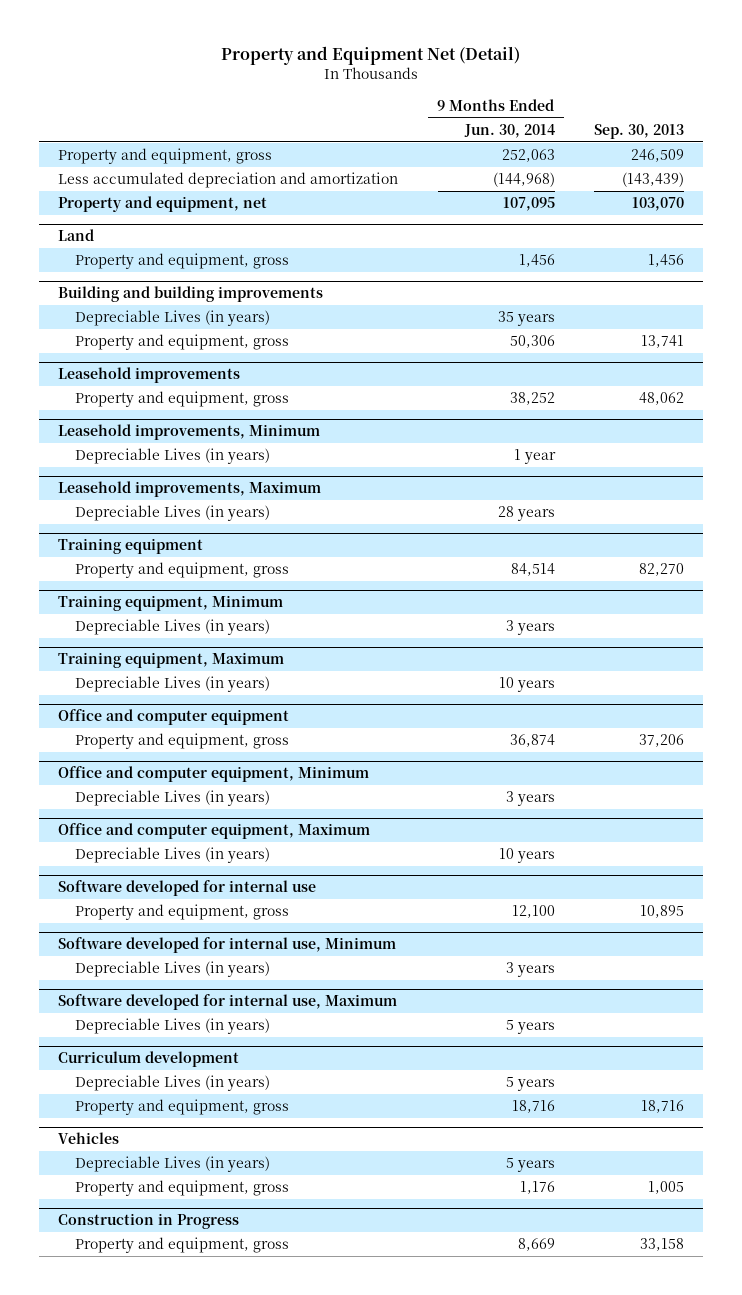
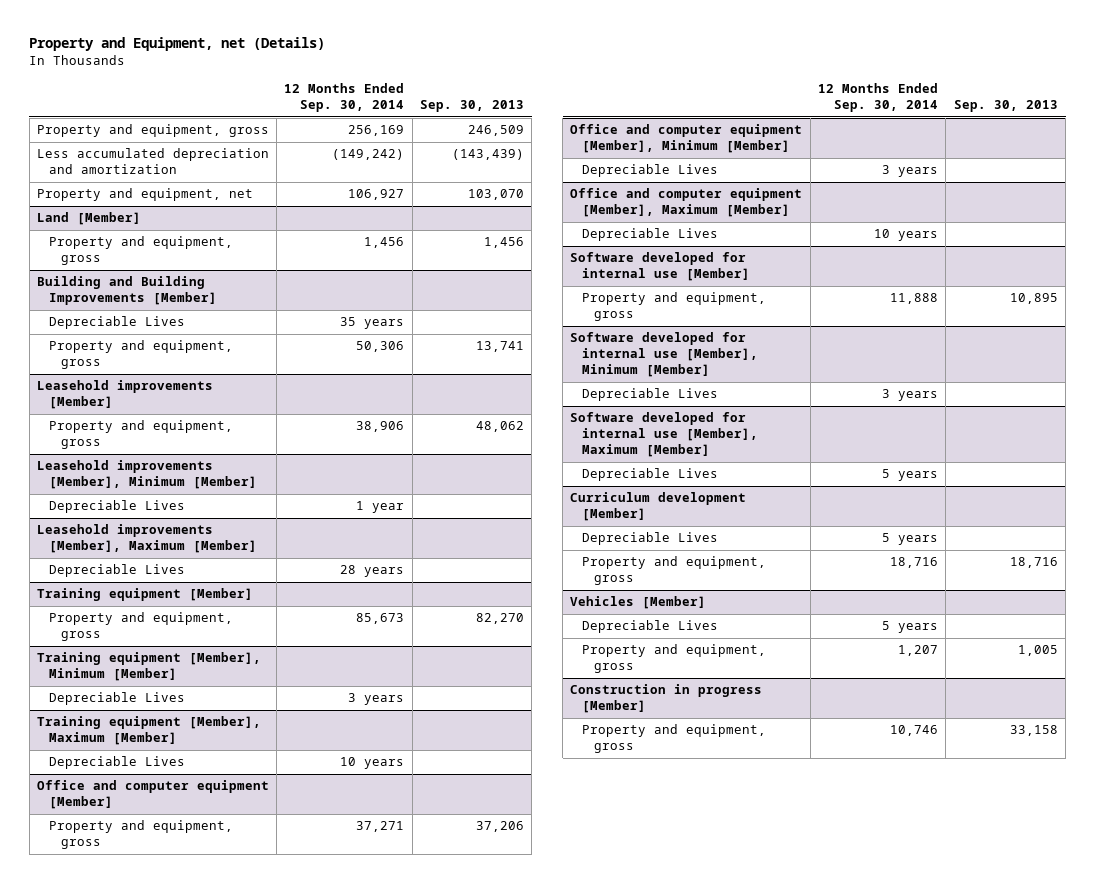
- Property and Equipment Net (Detail)
+ Property and Equipment, net (Details)
- | 9 Months Ended Jun. 30, 2014 | Sep. 30, 2013
+ | 12 Months Ended Sep. 30, 2014 | Sep. 30, 2013
- Land
+ Land [Member]
- Building and building improvements
- Depreciable Lives (in years) | 35 years |
+ Building and Building Improvements [Member]
+ Depreciable Lives | 35 years |
- Leasehold improvements
+ Leasehold improvements [Member]
- Leasehold improvements, Minimum
- Depreciable Lives (in years) | 1 year |
- Leasehold improvements, Maximum
- Depreciable Lives (in years) | 28 years |
- Training equipment
+ Leasehold improvements [Member], Minimum [Member]
+ Depreciable Lives | 1 year |
+ Leasehold improvements [Member], Maximum [Member]
+ Depreciable Lives | 28 years |
+ Training equipment [Member]
- Training equipment, Minimum
- Depreciable Lives (in years) | 3 years |
- Training equipment, Maximum
- Depreciable Lives (in years) | 10 years |
- Office and computer equipment
+ Training equipment [Member], Minimum [Member]
+ Depreciable Lives | 3 years |
+ Training equipment [Member], Maximum [Member]
+ Depreciable Lives | 10 years |
+ Office and computer equipment [Member]
- Office and computer equipment, Minimum
- Depreciable Lives (in years) | 3 years |
- Office and computer equipment, Maximum
- Depreciable Lives (in years) | 10 years |
- Software developed for internal use
+ Office and computer equipment [Member], Minimum [Member]
+ Depreciable Lives | 3 years |
+ Office and computer equipment [Member], Maximum [Member]
+ Depreciable Lives | 10 years |
+ Software developed for internal use [Member]
- Software developed for internal use, Minimum
- Depreciable Lives (in years) | 3 years |
- Software developed for internal use, Maximum
- Depreciable Lives (in years) | 5 years |
- Curriculum development
- Depreciable Lives (in years) | 5 years |
+ Software developed for internal use [Member], Minimum [Member]
+ Depreciable Lives | 3 years |
+ Software developed for internal use [Member], Maximum [Member]
+ Depreciable Lives | 5 years |
+ Curriculum development [Member]
+ Depreciable Lives | 5 years |
- Vehicles
- Depreciable Lives (in years) | 5 years |
+ Vehicles [Member]
+ Depreciable Lives | 5 years |
- Construction in Progress
+ Construction in progress [Member]

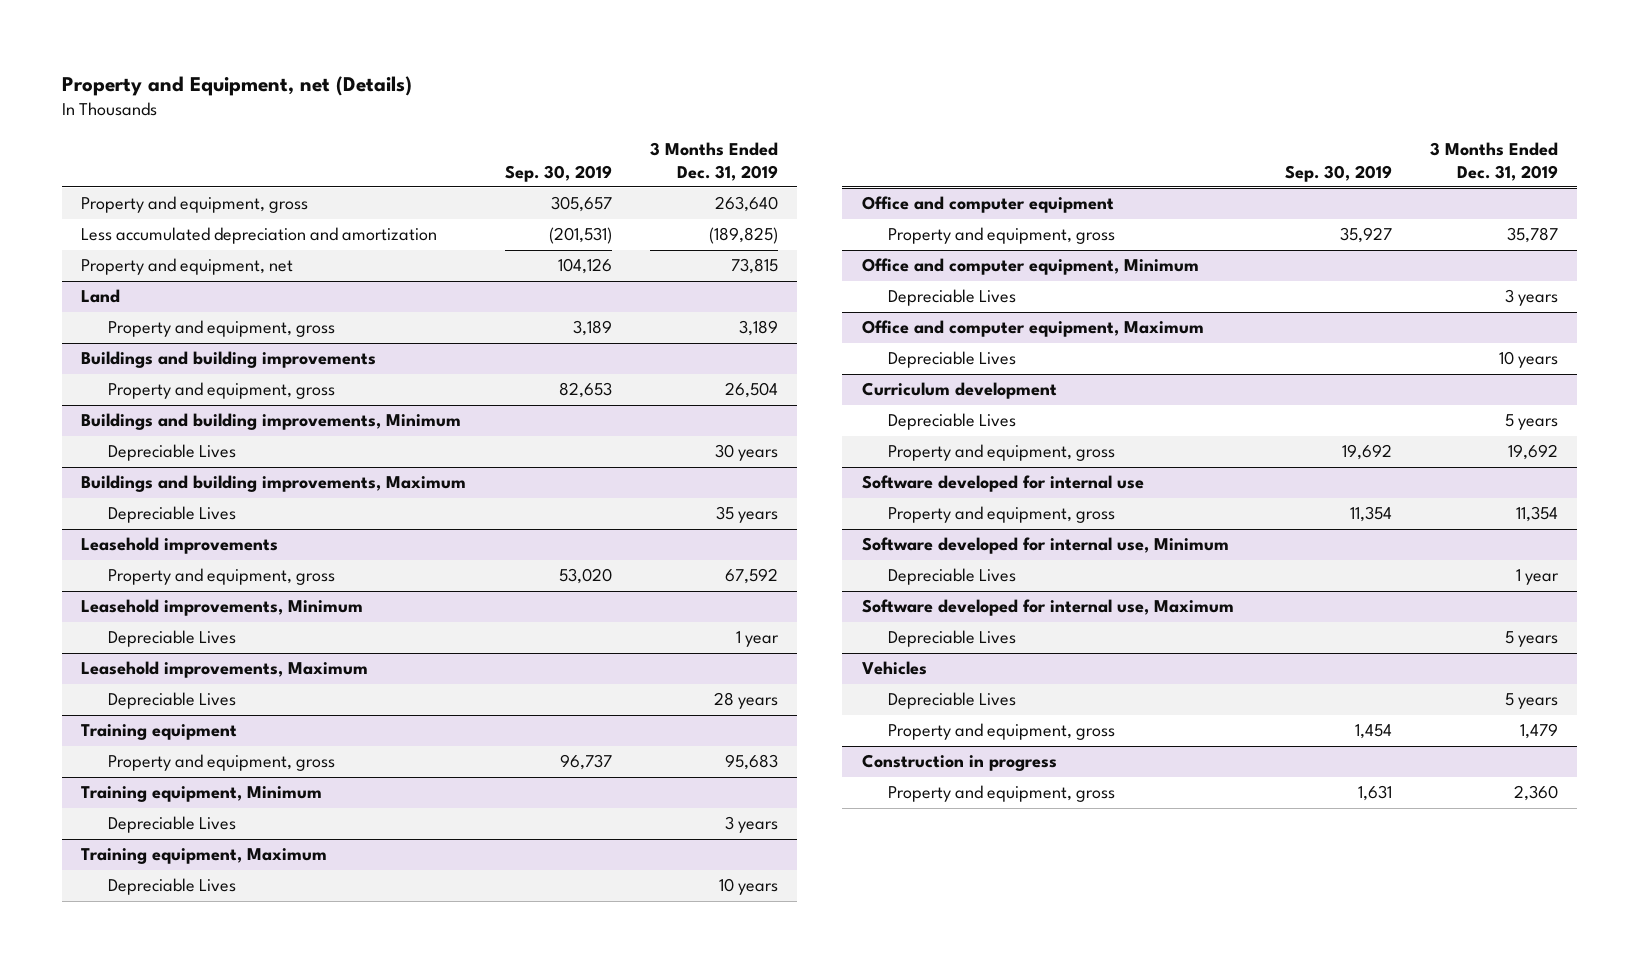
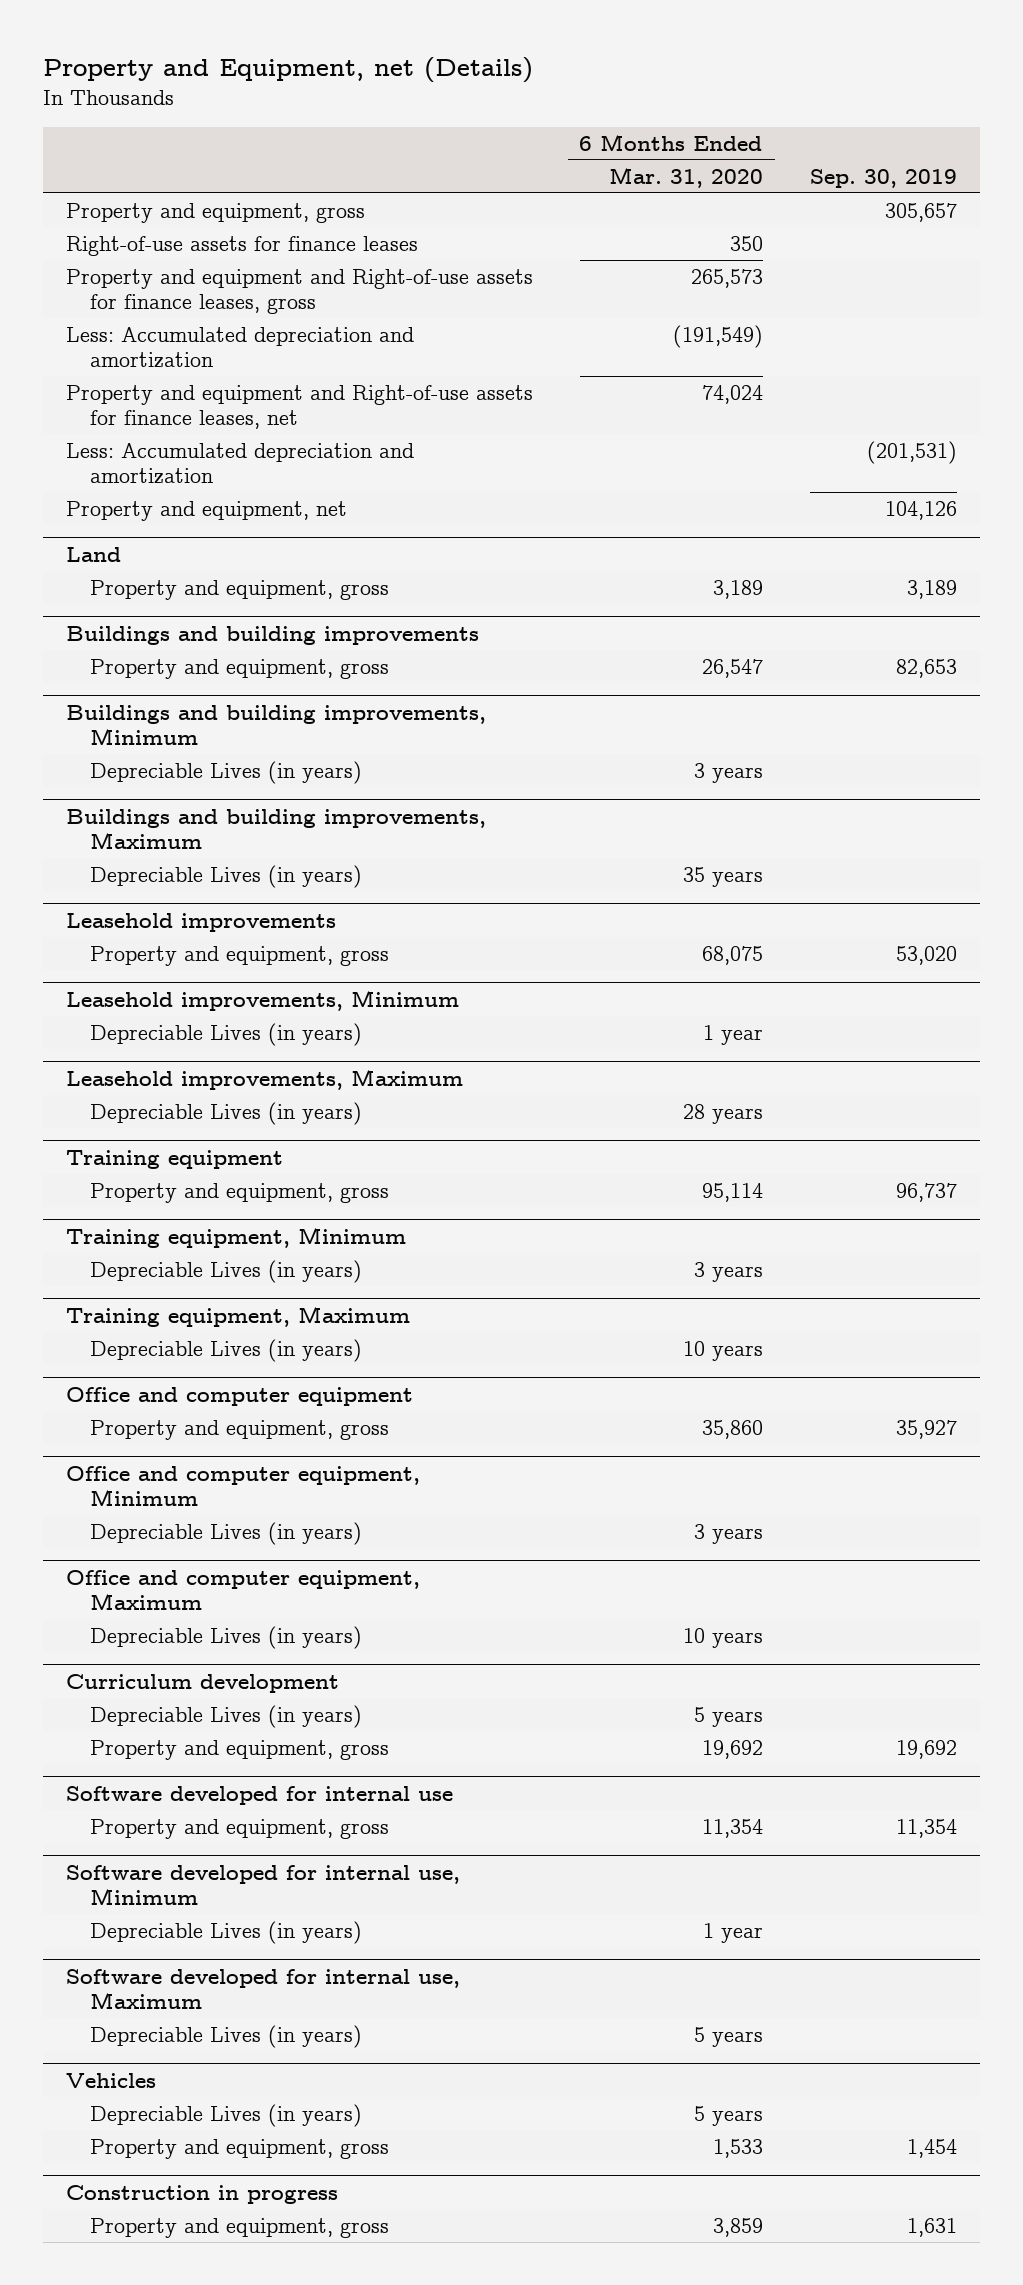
- | Sep. 30, 2019 | 3 Months Ended Dec. 31, 2019
+ | 6 Months Ended Mar. 31, 2020 | Sep. 30, 2019
- Less accumulated depreciation and amortization | (201,531) | (189,825)
+ Right-of-use assets for finance leases | 350 |
+ Property and equipment and Right-of-use assets for finance leases, gross | 265,573 |
+ Less: Accumulated depreciation and amortization | (191,549) |
+ Property and equipment and Right-of-use assets for finance leases, net | 74,024 |
+ Less: Accumulated depreciation and amortization | | (201,531)
@ Buildings and building improvements, Minimum
- Depreciable Lives | | 30 years
+ Depreciable Lives (in years) | 3 years |
@ Buildings and building improvements, Maximum
- Depreciable Lives | | 35 years
+ Depreciable Lives (in years) | 35 years |
@ Leasehold improvements, Minimum
- Depreciable Lives | | 1 year
+ Depreciable Lives (in years) | 1 year |
@ Leasehold improvements, Maximum
- Depreciable Lives | | 28 years
+ Depreciable Lives (in years) | 28 years |
@ Training equipment, Minimum
- Depreciable Lives | | 3 years
+ Depreciable Lives (in years) | 3 years |
@ Training equipment, Maximum
- Depreciable Lives | | 10 years
+ Depreciable Lives (in years) | 10 years |
@ Office and computer equipment, Minimum
- Depreciable Lives | | 3 years
+ Depreciable Lives (in years) | 3 years |
@ Office and computer equipment, Maximum
- Depreciable Lives | | 10 years
+ Depreciable Lives (in years) | 10 years |
@ Curriculum development
- Depreciable Lives | | 5 years
+ Depreciable Lives (in years) | 5 years |
@ Software developed for internal use, Minimum
- Depreciable Lives | | 1 year
+ Depreciable Lives (in years) | 1 year |
@ Software developed for internal use, Maximum
- Depreciable Lives | | 5 years
+ Depreciable Lives (in years) | 5 years |
@ Vehicles
- Depreciable Lives | | 5 years
+ Depreciable Lives (in years) | 5 years |

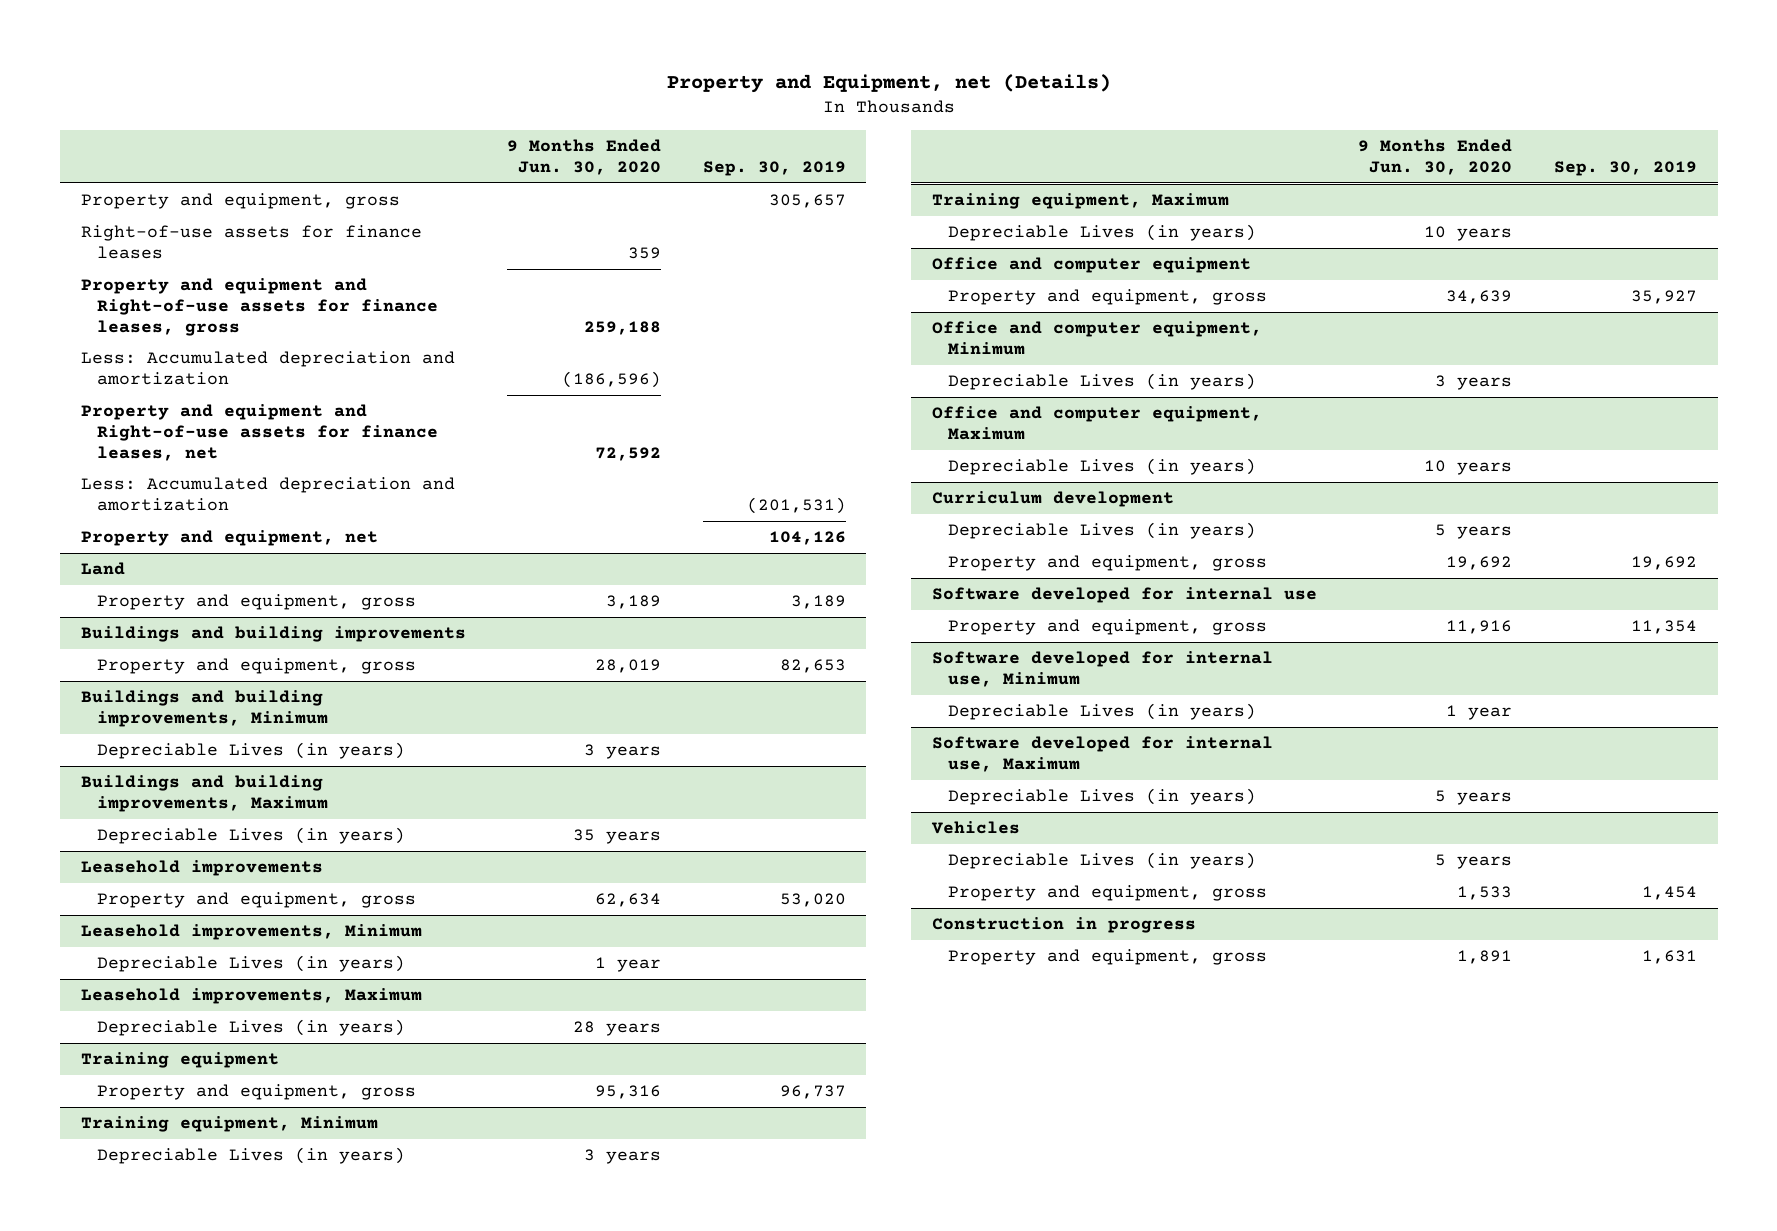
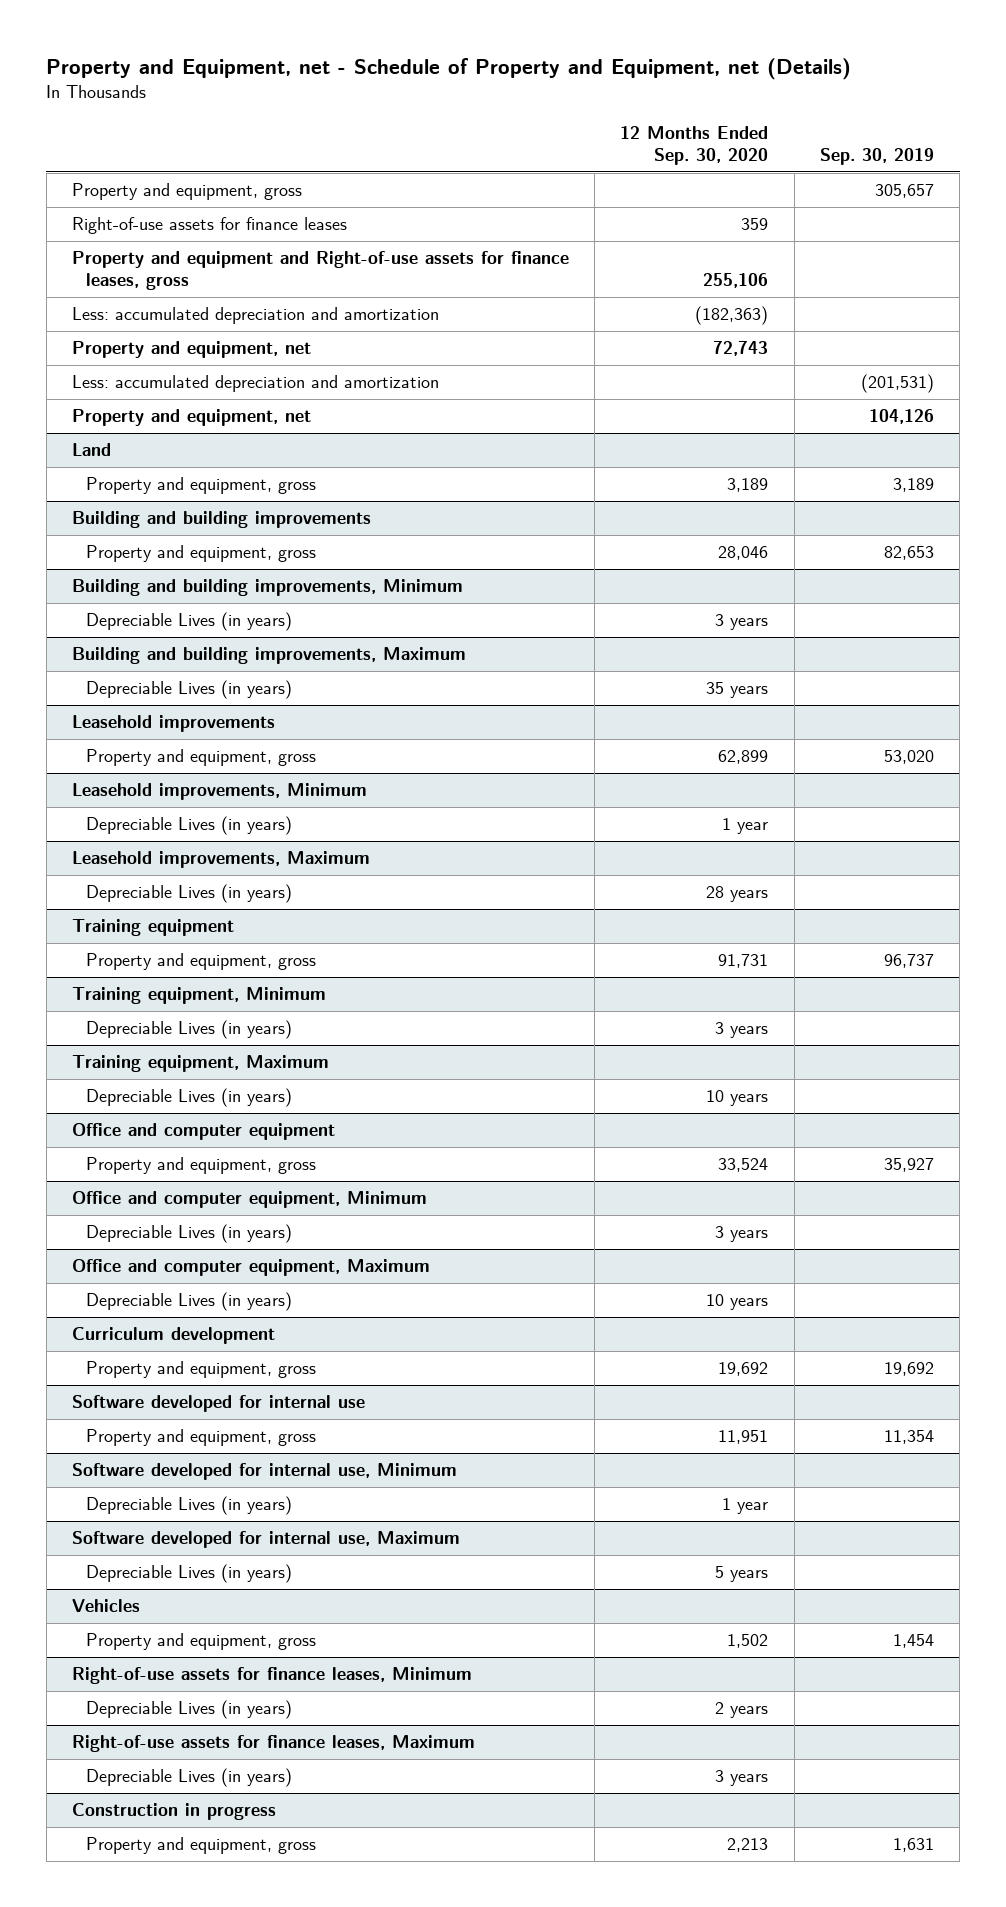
- Property and Equipment, net (Details)
+ Property and Equipment, net - Schedule of Property and Equipment, net (Details)
- | 9 Months Ended Jun. 30, 2020 | Sep. 30, 2019
+ | 12 Months Ended Sep. 30, 2020 | Sep. 30, 2019
- Less: Accumulated depreciation and amortization | (186,596) |
- Property and equipment and Right-of-use assets for finance leases, net | 72,592 |
- Less: Accumulated depreciation and amortization | | (201,531)
+ Less: accumulated depreciation and amortization | (182,363) |
+ Property and equipment, net | 72,743 |
+ Less: accumulated depreciation and amortization | | (201,531)
- Buildings and building improvements
+ Building and building improvements
- Buildings and building improvements, Minimum
+ Building and building improvements, Minimum
- Buildings and building improvements, Maximum
+ Building and building improvements, Maximum
@ Curriculum development
- Depreciable Lives (in years) | 5 years |
@ Vehicles
- Depreciable Lives (in years) | 5 years |
+ Right-of-use assets for finance leases, Minimum
+ Depreciable Lives (in years) | 2 years |
+ Right-of-use assets for finance leases, Maximum
+ Depreciable Lives (in years) | 3 years |

